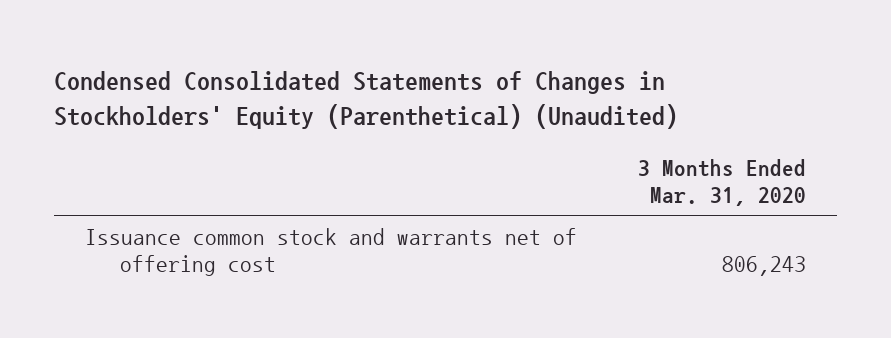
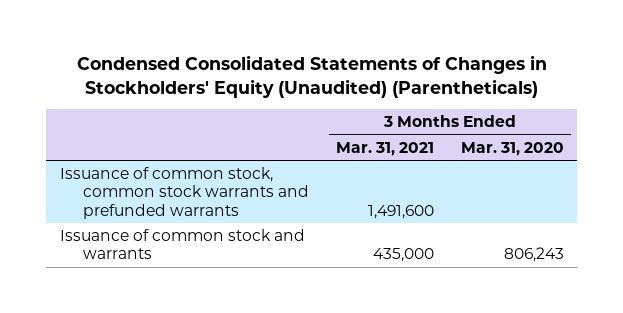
- Condensed Consolidated Statements of Changes in Stockholders' Equity (Parenthetical) (Unaudited)
+ Condensed Consolidated Statements of Changes in Stockholders' Equity (Unaudited) (Parentheticals)
- | 3 Months Ended Mar. 31, 2020
+ | 3 Months Ended Mar. 31, 2021 | 3 Months Ended Mar. 31, 2020
- Issuance common stock and warrants net of offering cost | 806,243
+ Issuance of common stock, common stock warrants and prefunded warrants | 1,491,600 |
+ Issuance of common stock and warrants | 435,000 | 806,243

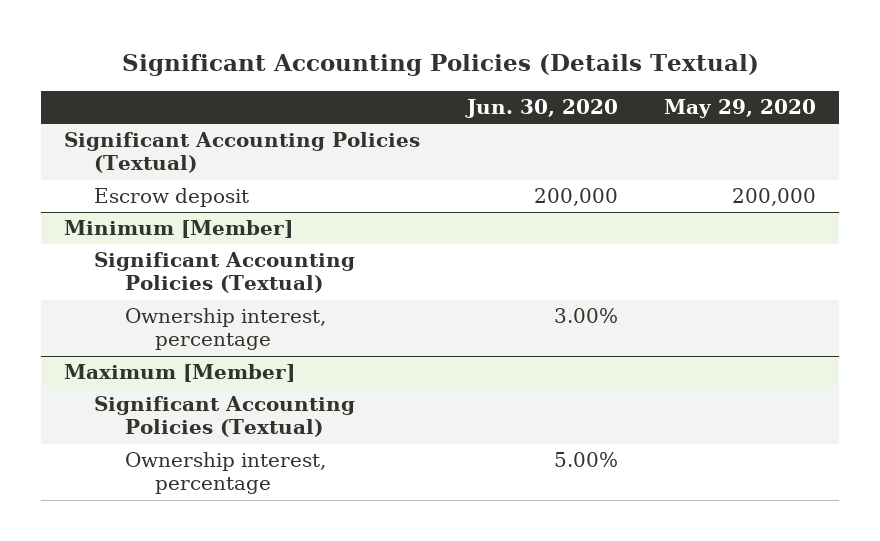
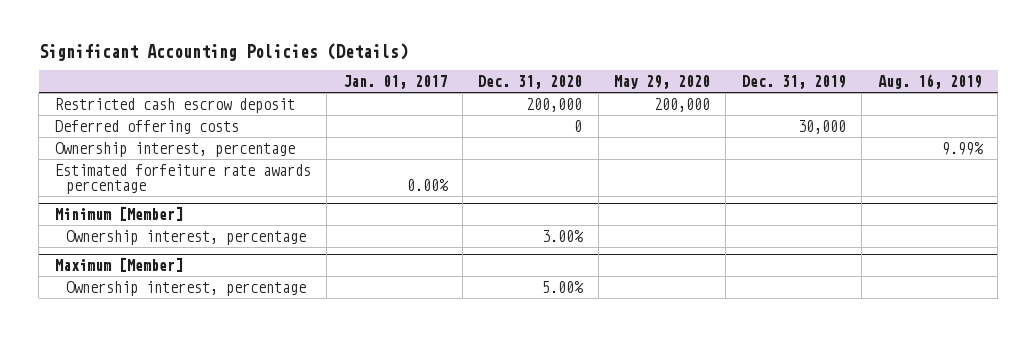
- Significant Accounting Policies (Details Textual)
+ Significant Accounting Policies (Details)
- | Jun. 30, 2020 | May 29, 2020
+ | Jan. 01, 2017 | Dec. 31, 2020 | May 29, 2020 | Dec. 31, 2019 | Aug. 16, 2019
- Significant Accounting Policies (Textual)
- Escrow deposit | 200,000 | 200,000
+ Restricted cash escrow deposit | | 200,000 | 200,000 | |
+ Deferred offering costs | | 0 | | 30,000 |
+ Ownership interest, percentage | | | | | 9.99%
+ Estimated forfeiture rate awards percentage | 0.00% | | | |
@ Minimum [Member]
- Significant Accounting Policies (Textual)
@ Maximum [Member]
- Significant Accounting Policies (Textual)

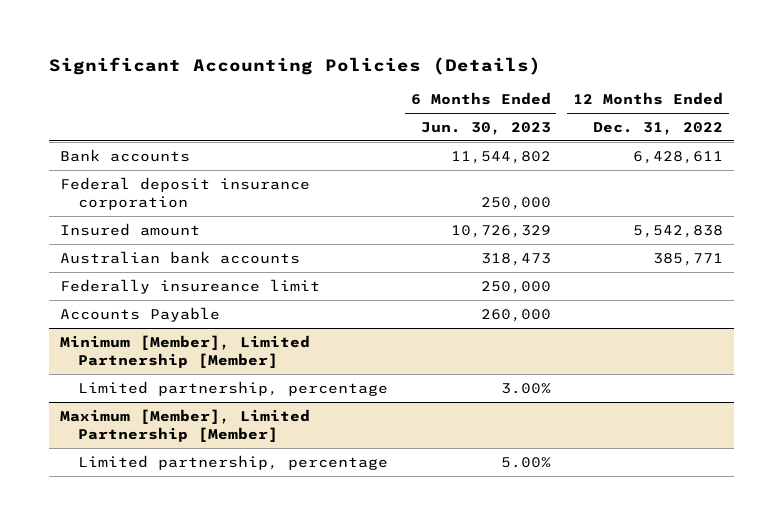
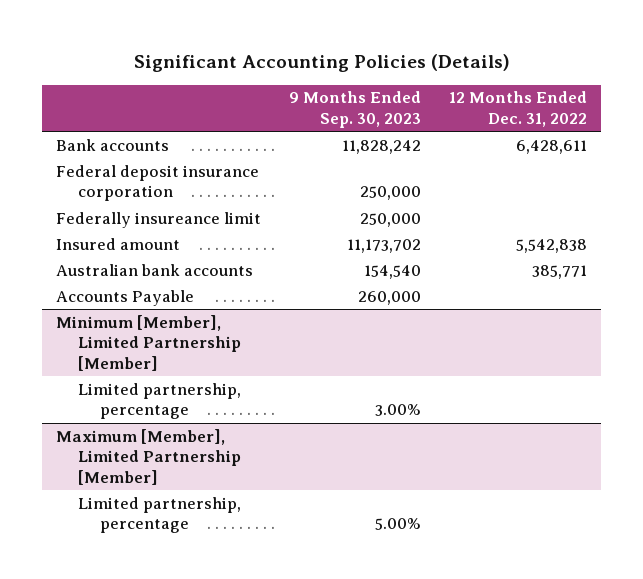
- | 6 Months Ended Jun. 30, 2023 | 12 Months Ended Dec. 31, 2022
+ | 9 Months Ended Sep. 30, 2023 | 12 Months Ended Dec. 31, 2022
moved up: Federally insureance limit | 250,000 |

